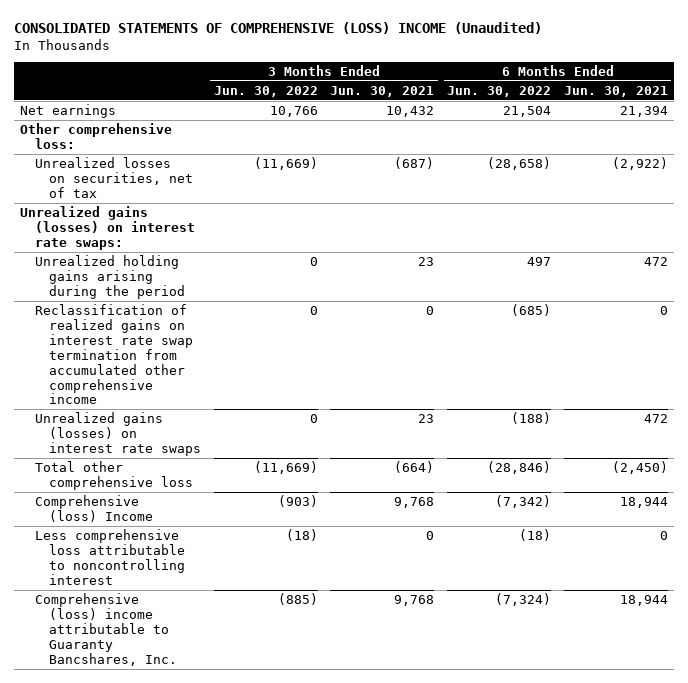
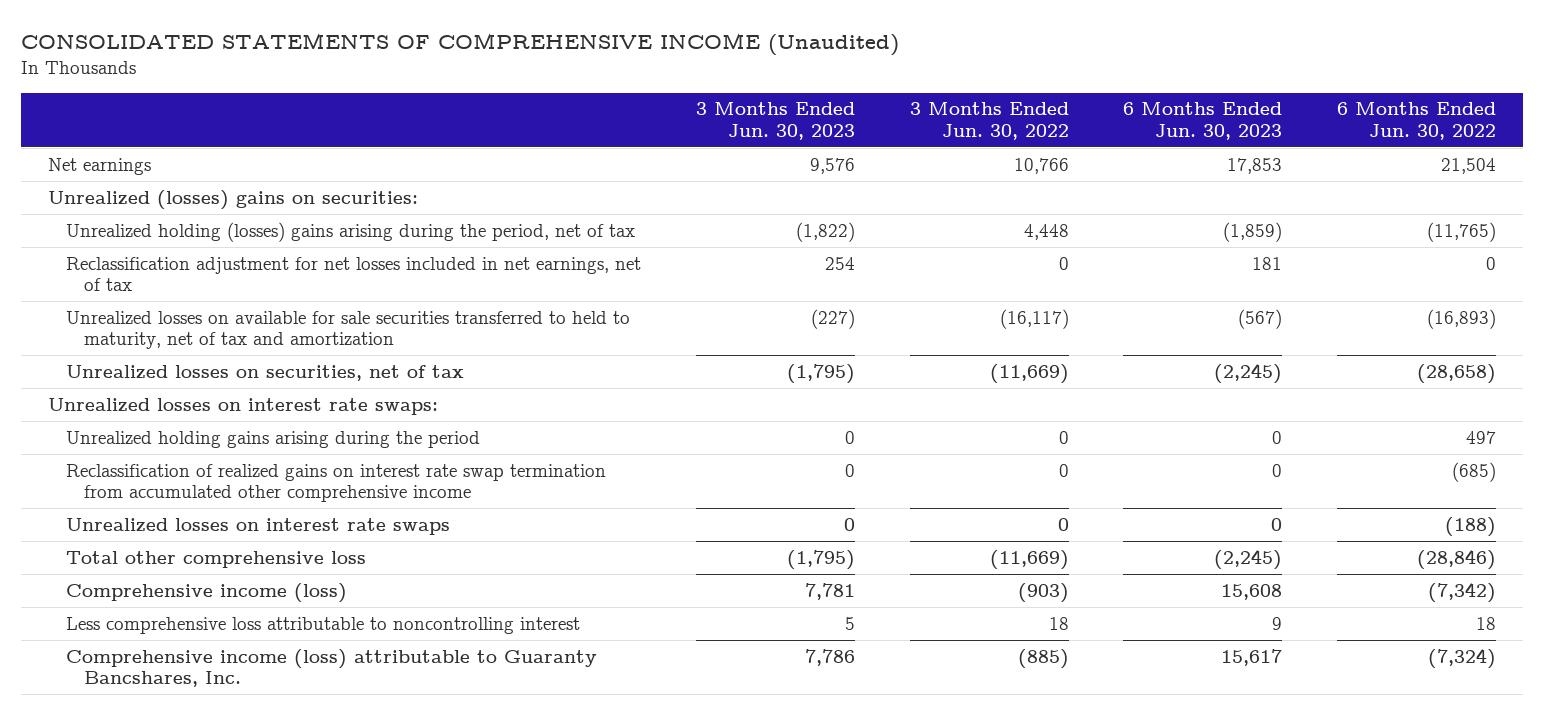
- CONSOLIDATED STATEMENTS OF COMPREHENSIVE (LOSS) INCOME (Unaudited)
+ CONSOLIDATED STATEMENTS OF COMPREHENSIVE INCOME (Unaudited)
- | 3 Months Ended Jun. 30, 2022 | 3 Months Ended Jun. 30, 2021 | 6 Months Ended Jun. 30, 2022 | 6 Months Ended Jun. 30, 2021
+ | 3 Months Ended Jun. 30, 2023 | 3 Months Ended Jun. 30, 2022 | 6 Months Ended Jun. 30, 2023 | 6 Months Ended Jun. 30, 2022
- Other comprehensive loss:
+ Unrealized (losses) gains on securities:
+ Unrealized holding (losses) gains arising during the period, net of tax | (1,822) | 4,448 | (1,859) | (11,765)
+ Reclassification adjustment for net losses included in net earnings, net of tax | 254 | 0 | 181 | 0
+ Unrealized losses on available for sale securities transferred to held to maturity, net of tax and amortization | (227) | (16,117) | (567) | (16,893)
- Unrealized gains (losses) on interest rate swaps:
+ Unrealized losses on interest rate swaps:
- Unrealized gains (losses) on interest rate swaps | 0 | 23 | (188) | 472
+ Unrealized losses on interest rate swaps | 0 | 0 | 0 | (188)
- Comprehensive (loss) Income | (903) | 9,768 | (7,342) | 18,944
- Less comprehensive loss attributable to noncontrolling interest | (18) | 0 | (18) | 0
- Comprehensive (loss) income attributable to Guaranty Bancshares, Inc. | (885) | 9,768 | (7,324) | 18,944
+ Comprehensive income (loss) | 7,781 | (903) | 15,608 | (7,342)
+ Less comprehensive loss attributable to noncontrolling interest | 5 | 18 | 9 | 18
+ Comprehensive income (loss) attributable to Guaranty Bancshares, Inc. | 7,786 | (885) | 15,617 | (7,324)

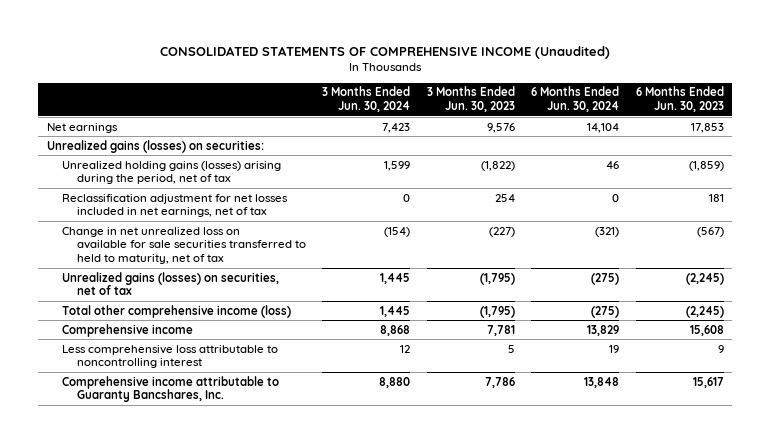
- | 3 Months Ended Jun. 30, 2023 | 3 Months Ended Jun. 30, 2022 | 6 Months Ended Jun. 30, 2023 | 6 Months Ended Jun. 30, 2022
+ | 3 Months Ended Jun. 30, 2024 | 3 Months Ended Jun. 30, 2023 | 6 Months Ended Jun. 30, 2024 | 6 Months Ended Jun. 30, 2023
- Unrealized (losses) gains on securities:
- Unrealized holding (losses) gains arising during the period, net of tax | (1,822) | 4,448 | (1,859) | (11,765)
+ Unrealized gains (losses) on securities:
+ Unrealized holding gains (losses) arising during the period, net of tax | 1,599 | (1,822) | 46 | (1,859)
- Unrealized losses on available for sale securities transferred to held to maturity, net of tax and amortization | (227) | (16,117) | (567) | (16,893)
- Unrealized losses on securities, net of tax | (1,795) | (11,669) | (2,245) | (28,658)
- Unrealized losses on interest rate swaps:
- Unrealized holding gains arising during the period | 0 | 0 | 0 | 497
- Reclassification of realized gains on interest rate swap termination from accumulated other comprehensive income | 0 | 0 | 0 | (685)
- Unrealized losses on interest rate swaps | 0 | 0 | 0 | (188)
- Total other comprehensive loss | (1,795) | (11,669) | (2,245) | (28,846)
- Comprehensive income (loss) | 7,781 | (903) | 15,608 | (7,342)
+ Change in net unrealized loss on available for sale securities transferred to held to maturity, net of tax | (154) | (227) | (321) | (567)
+ Unrealized gains (losses) on securities, net of tax | 1,445 | (1,795) | (275) | (2,245)
+ Total other comprehensive income (loss) | 1,445 | (1,795) | (275) | (2,245)
+ Comprehensive income | 8,868 | 7,781 | 13,829 | 15,608
- Comprehensive income (loss) attributable to Guaranty Bancshares, Inc. | 7,786 | (885) | 15,617 | (7,324)
+ Comprehensive income attributable to Guaranty Bancshares, Inc. | 8,880 | 7,786 | 13,848 | 15,617

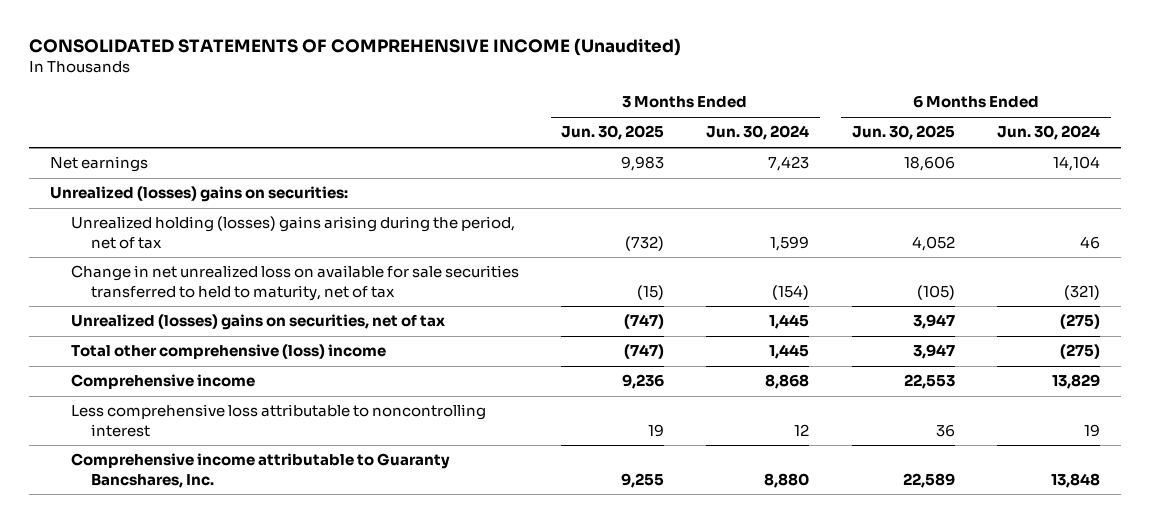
- | 3 Months Ended Jun. 30, 2024 | 3 Months Ended Jun. 30, 2023 | 6 Months Ended Jun. 30, 2024 | 6 Months Ended Jun. 30, 2023
+ | 3 Months Ended Jun. 30, 2025 | 3 Months Ended Jun. 30, 2024 | 6 Months Ended Jun. 30, 2025 | 6 Months Ended Jun. 30, 2024
- Unrealized gains (losses) on securities:
- Unrealized holding gains (losses) arising during the period, net of tax | 1,599 | (1,822) | 46 | (1,859)
- Reclassification adjustment for net losses included in net earnings, net of tax | 0 | 254 | 0 | 181
+ Unrealized (losses) gains on securities:
+ Unrealized holding (losses) gains arising during the period, net of tax | (732) | 1,599 | 4,052 | 46
- Unrealized gains (losses) on securities, net of tax | 1,445 | (1,795) | (275) | (2,245)
- Total other comprehensive income (loss) | 1,445 | (1,795) | (275) | (2,245)
+ Unrealized (losses) gains on securities, net of tax | (747) | 1,445 | 3,947 | (275)
+ Total other comprehensive (loss) income | (747) | 1,445 | 3,947 | (275)

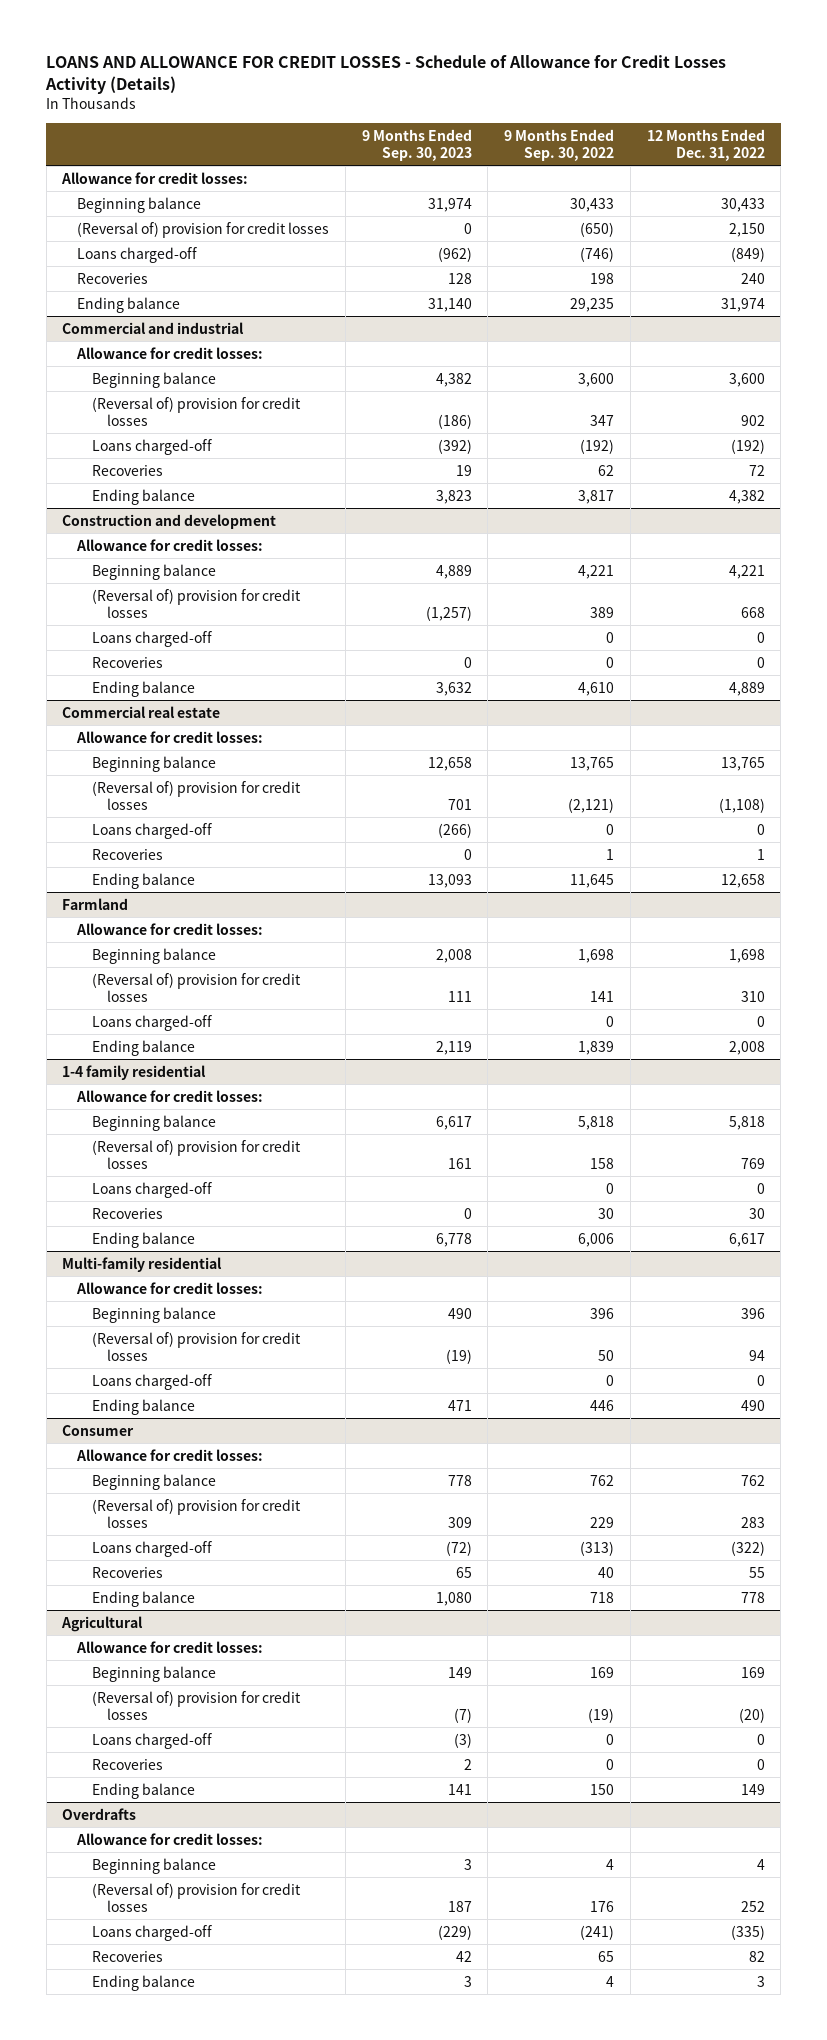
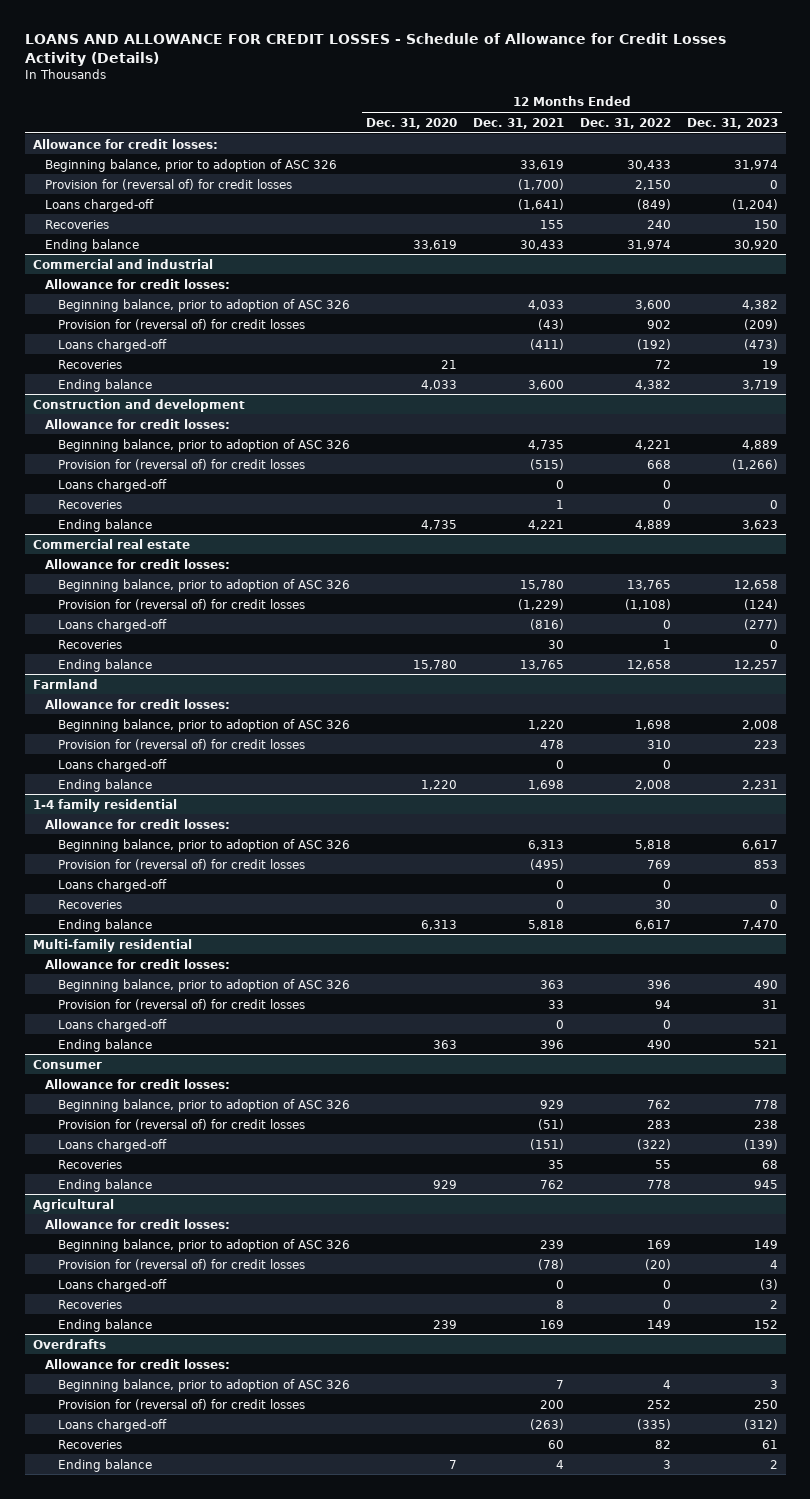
- | 9 Months Ended Sep. 30, 2023 | 9 Months Ended Sep. 30, 2022 | 12 Months Ended Dec. 31, 2022
+ | 12 Months Ended Dec. 31, 2020 | 12 Months Ended Dec. 31, 2021 | 12 Months Ended Dec. 31, 2022 | 12 Months Ended Dec. 31, 2023
- Beginning balance | 31,974 | 30,433 | 30,433
- (Reversal of) provision for credit losses | 0 | (650) | 2,150
+ Beginning balance, prior to adoption of ASC 326 | | 33,619 | 30,433 | 31,974
+ Provision for (reversal of) for credit losses | | (1,700) | 2,150 | 0
@ Commercial and industrial
- Beginning balance | 4,382 | 3,600 | 3,600
- (Reversal of) provision for credit losses | (186) | 347 | 902
+ Beginning balance, prior to adoption of ASC 326 | | 4,033 | 3,600 | 4,382
+ Provision for (reversal of) for credit losses | | (43) | 902 | (209)
@ Construction and development
- Beginning balance | 4,889 | 4,221 | 4,221
- (Reversal of) provision for credit losses | (1,257) | 389 | 668
+ Beginning balance, prior to adoption of ASC 326 | | 4,735 | 4,221 | 4,889
+ Provision for (reversal of) for credit losses | | (515) | 668 | (1,266)
@ Commercial real estate
- Beginning balance | 12,658 | 13,765 | 13,765
- (Reversal of) provision for credit losses | 701 | (2,121) | (1,108)
+ Beginning balance, prior to adoption of ASC 326 | | 15,780 | 13,765 | 12,658
+ Provision for (reversal of) for credit losses | | (1,229) | (1,108) | (124)
@ Farmland
- Beginning balance | 2,008 | 1,698 | 1,698
- (Reversal of) provision for credit losses | 111 | 141 | 310
+ Beginning balance, prior to adoption of ASC 326 | | 1,220 | 1,698 | 2,008
+ Provision for (reversal of) for credit losses | | 478 | 310 | 223
@ 1-4 family residential
- Beginning balance | 6,617 | 5,818 | 5,818
- (Reversal of) provision for credit losses | 161 | 158 | 769
+ Beginning balance, prior to adoption of ASC 326 | | 6,313 | 5,818 | 6,617
+ Provision for (reversal of) for credit losses | | (495) | 769 | 853
@ Multi-family residential
- Beginning balance | 490 | 396 | 396
- (Reversal of) provision for credit losses | (19) | 50 | 94
+ Beginning balance, prior to adoption of ASC 326 | | 363 | 396 | 490
+ Provision for (reversal of) for credit losses | | 33 | 94 | 31
@ Consumer
- Beginning balance | 778 | 762 | 762
- (Reversal of) provision for credit losses | 309 | 229 | 283
+ Beginning balance, prior to adoption of ASC 326 | | 929 | 762 | 778
+ Provision for (reversal of) for credit losses | | (51) | 283 | 238
@ Agricultural
- Beginning balance | 149 | 169 | 169
- (Reversal of) provision for credit losses | (7) | (19) | (20)
+ Beginning balance, prior to adoption of ASC 326 | | 239 | 169 | 149
+ Provision for (reversal of) for credit losses | | (78) | (20) | 4
@ Overdrafts
- Beginning balance | 3 | 4 | 4
- (Reversal of) provision for credit losses | 187 | 176 | 252
+ Beginning balance, prior to adoption of ASC 326 | | 7 | 4 | 3
+ Provision for (reversal of) for credit losses | | 200 | 252 | 250

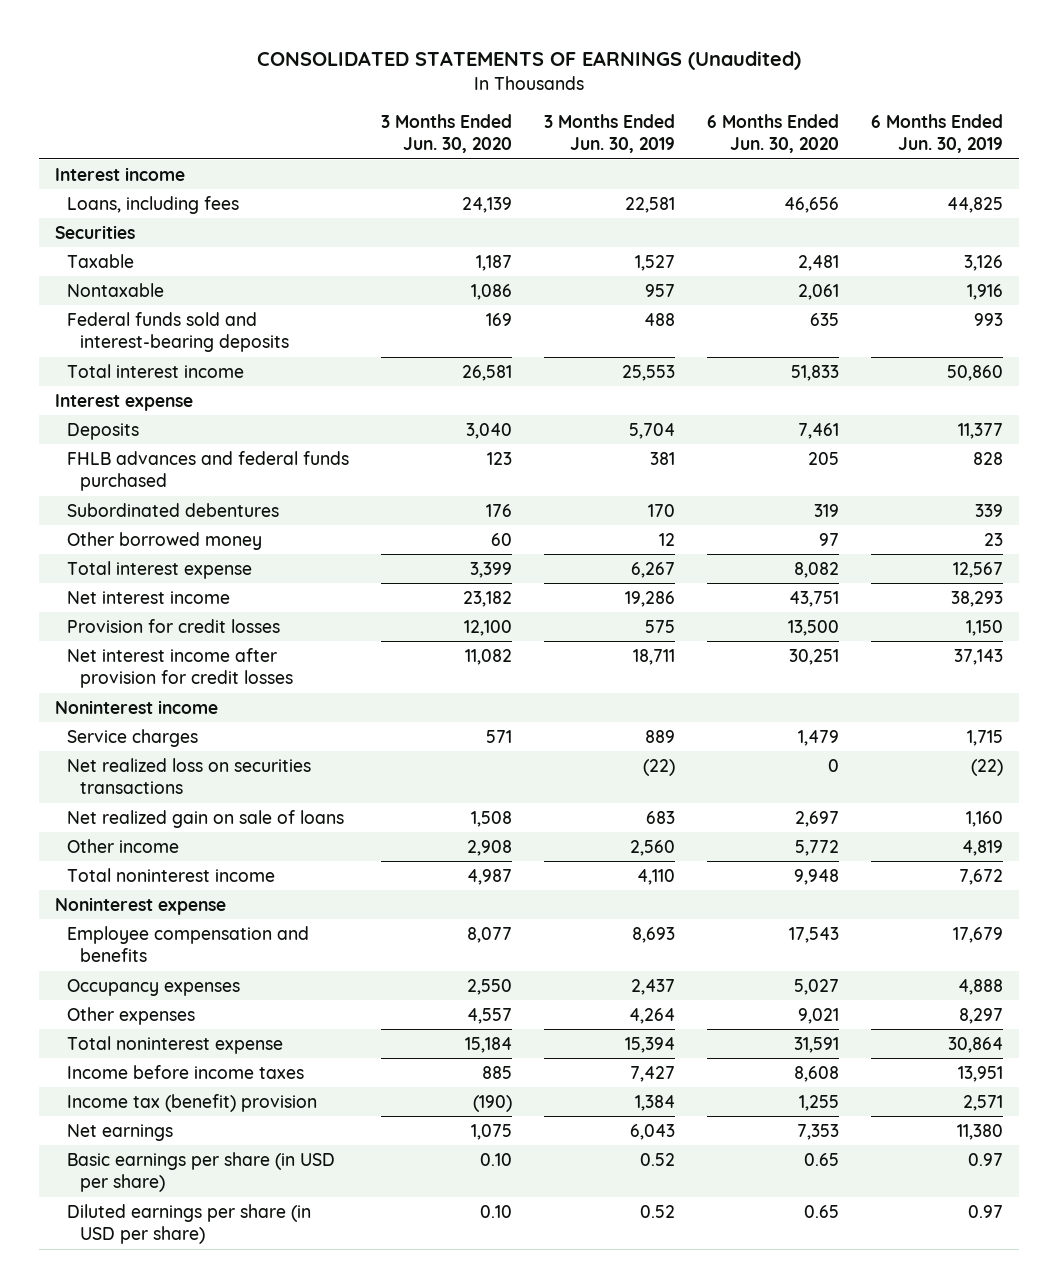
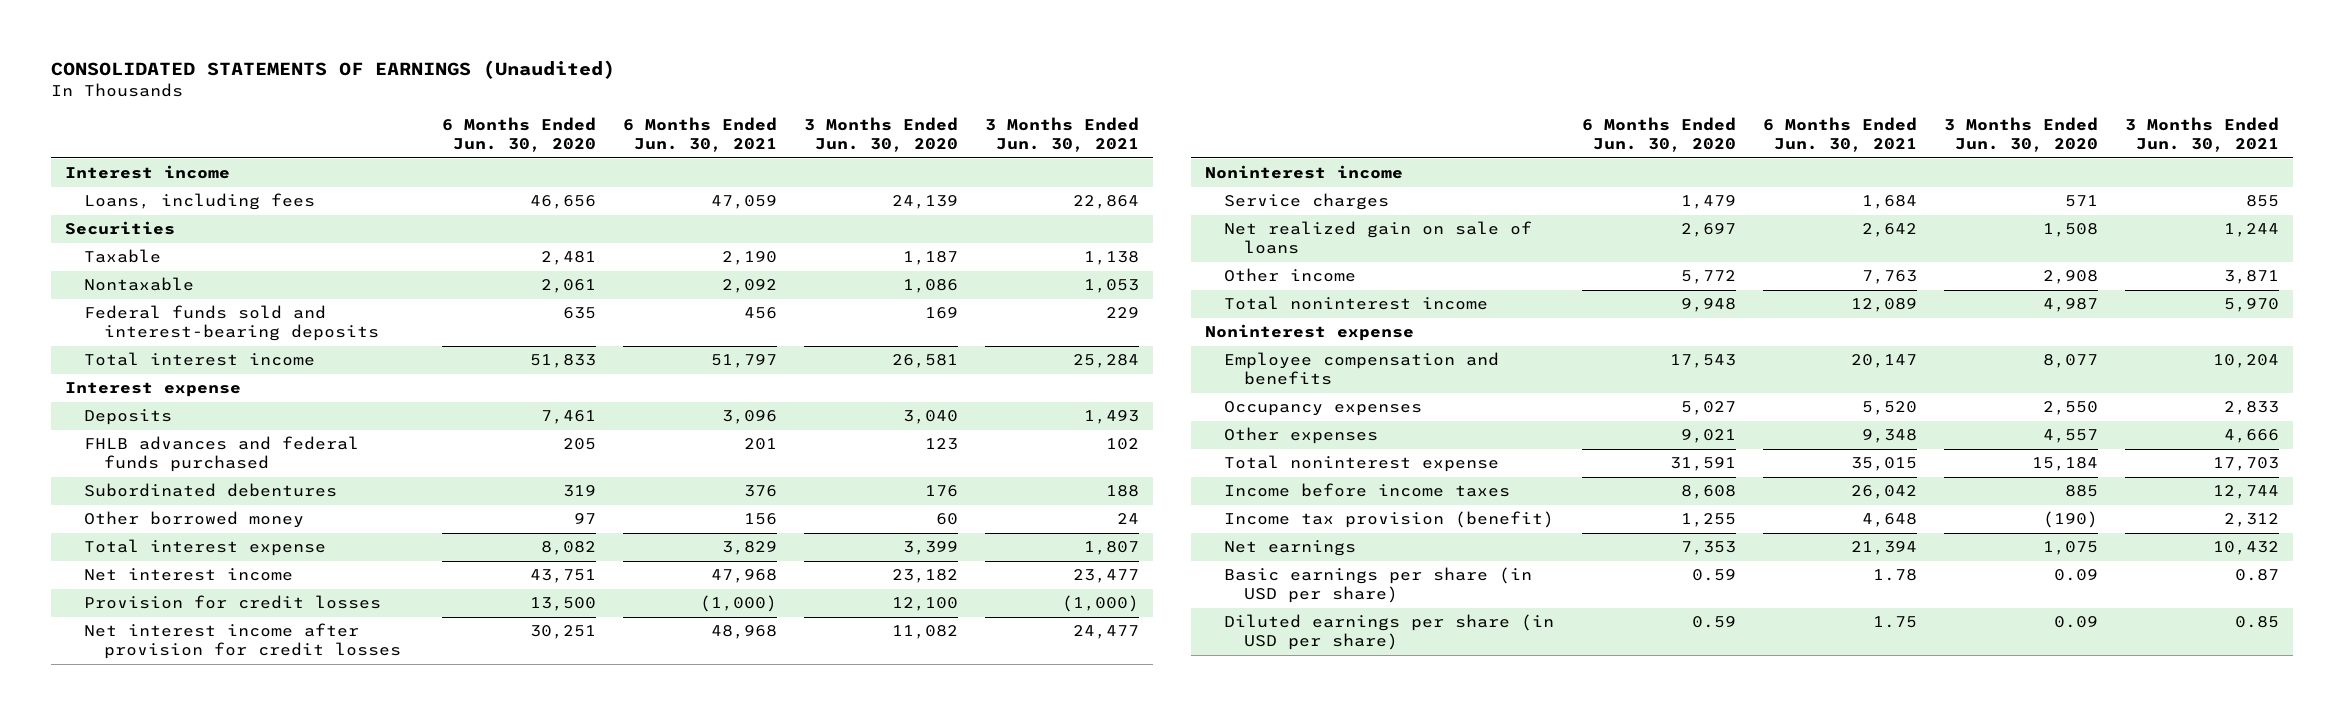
- | 3 Months Ended Jun. 30, 2020 | 3 Months Ended Jun. 30, 2019 | 6 Months Ended Jun. 30, 2020 | 6 Months Ended Jun. 30, 2019
+ | 6 Months Ended Jun. 30, 2020 | 6 Months Ended Jun. 30, 2021 | 3 Months Ended Jun. 30, 2020 | 3 Months Ended Jun. 30, 2021
- Net realized loss on securities transactions | | (22) | 0 | (22)
- Income tax (benefit) provision | (190) | 1,384 | 1,255 | 2,571
+ Income tax provision (benefit) | 1,255 | 4,648 | (190) | 2,312
- Basic earnings per share (in USD per share) | 0.10 | 0.52 | 0.65 | 0.97
- Diluted earnings per share (in USD per share) | 0.10 | 0.52 | 0.65 | 0.97
+ Basic earnings per share (in USD per share) | 0.59 | 1.78 | 0.09 | 0.87
+ Diluted earnings per share (in USD per share) | 0.59 | 1.75 | 0.09 | 0.85

